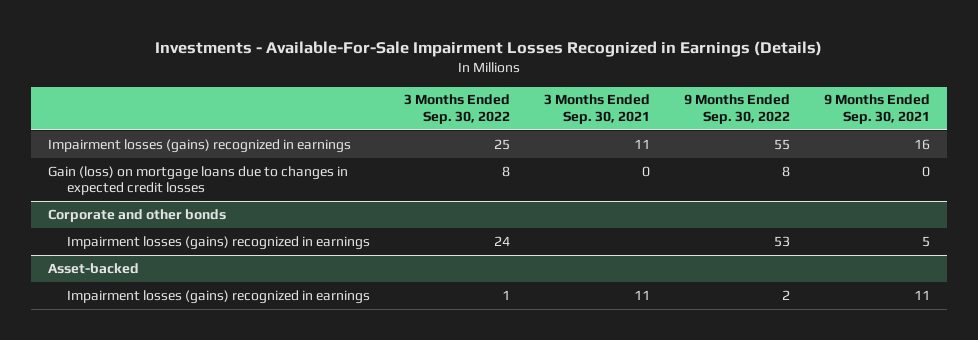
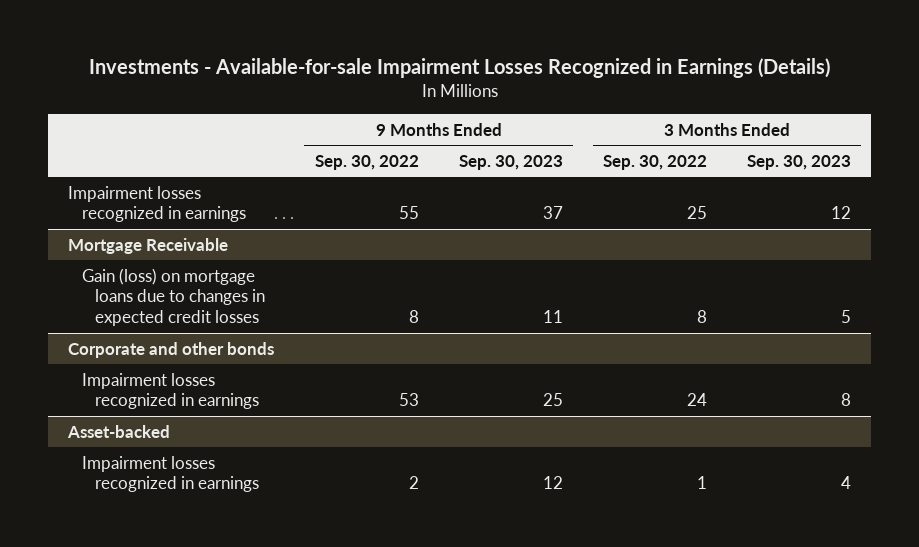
- Investments - Available-For-Sale Impairment Losses Recognized in Earnings (Details)
+ Investments - Available-for-sale Impairment Losses Recognized in Earnings (Details)
- | 3 Months Ended Sep. 30, 2022 | 3 Months Ended Sep. 30, 2021 | 9 Months Ended Sep. 30, 2022 | 9 Months Ended Sep. 30, 2021
+ | 9 Months Ended Sep. 30, 2022 | 9 Months Ended Sep. 30, 2023 | 3 Months Ended Sep. 30, 2022 | 3 Months Ended Sep. 30, 2023
- Impairment losses (gains) recognized in earnings | 25 | 11 | 55 | 16
+ Impairment losses recognized in earnings | 55 | 37 | 25 | 12
+ Mortgage Receivable
@ Corporate and other bonds
- Impairment losses (gains) recognized in earnings | 24 | | 53 | 5
+ Impairment losses recognized in earnings | 53 | 25 | 24 | 8
@ Asset-backed
- Impairment losses (gains) recognized in earnings | 1 | 11 | 2 | 11
+ Impairment losses recognized in earnings | 2 | 12 | 1 | 4

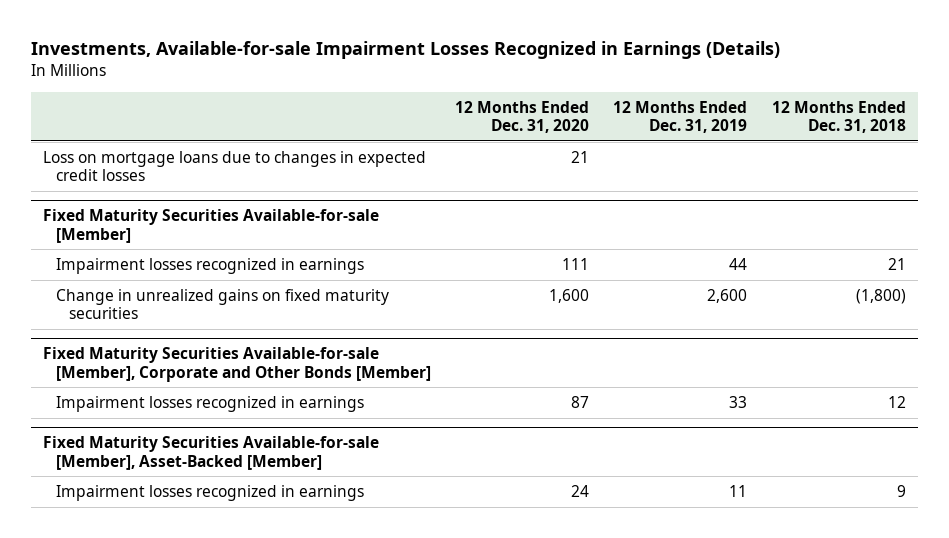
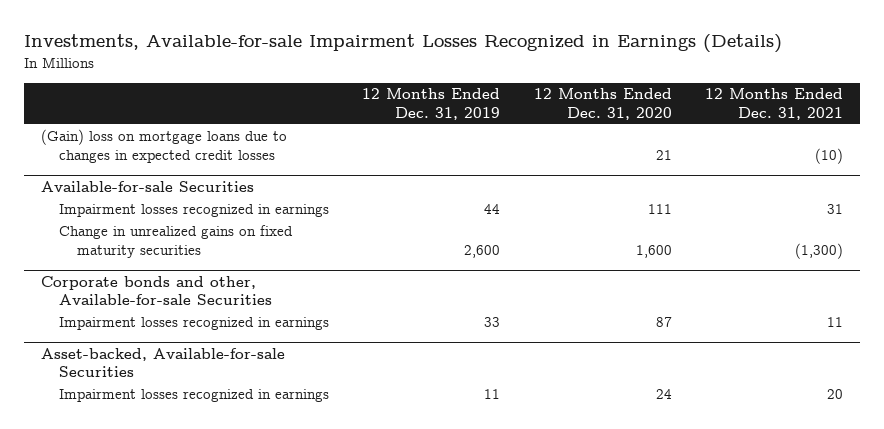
- | 12 Months Ended Dec. 31, 2020 | 12 Months Ended Dec. 31, 2019 | 12 Months Ended Dec. 31, 2018
+ | 12 Months Ended Dec. 31, 2019 | 12 Months Ended Dec. 31, 2020 | 12 Months Ended Dec. 31, 2021
- Loss on mortgage loans due to changes in expected credit losses | 21 | |
- Fixed Maturity Securities Available-for-sale [Member]
+ (Gain) loss on mortgage loans due to changes in expected credit losses | | 21 | (10)
+ Available-for-sale Securities
- Fixed Maturity Securities Available-for-sale [Member], Corporate and Other Bonds [Member]
+ Corporate bonds and other, Available-for-sale Securities
- Fixed Maturity Securities Available-for-sale [Member], Asset-Backed [Member]
+ Asset-backed, Available-for-sale Securities

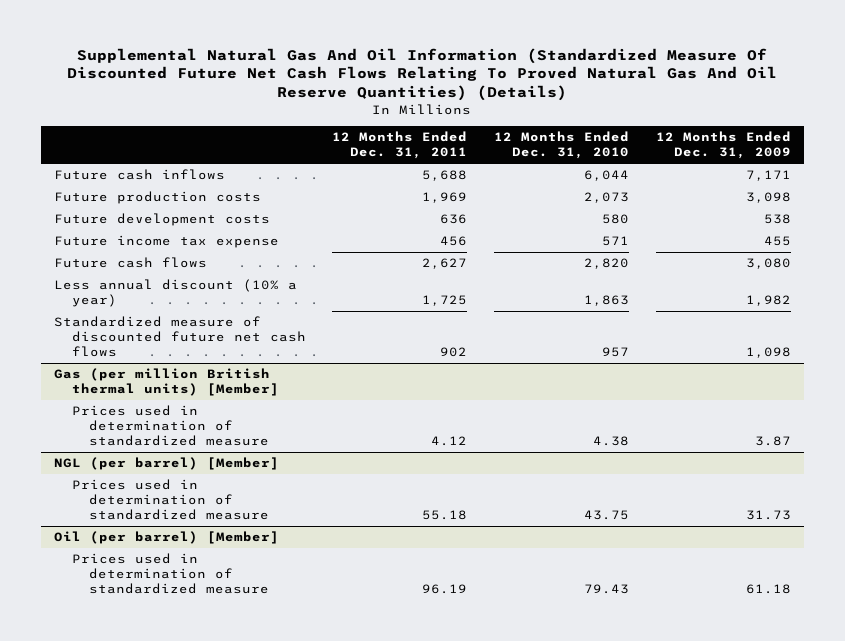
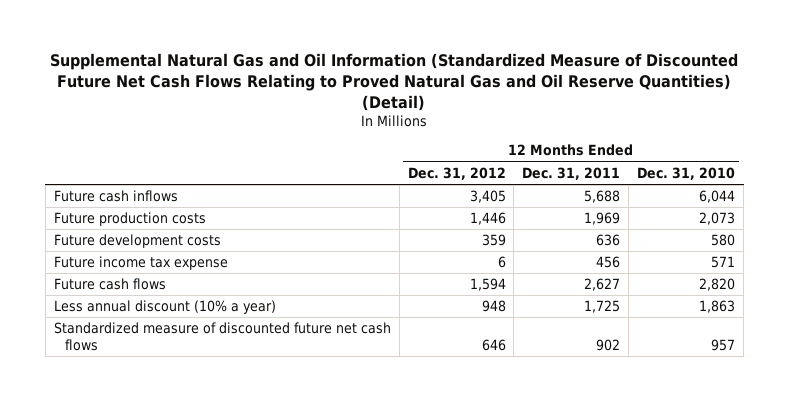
- Supplemental Natural Gas And Oil Information (Standardized Measure Of Discounted Future Net Cash Flows Relating To Proved Natural Gas And Oil Reserve Quantities) (Details)
+ Supplemental Natural Gas and Oil Information (Standardized Measure of Discounted Future Net Cash Flows Relating to Proved Natural Gas and Oil Reserve Quantities) (Detail)
- | 12 Months Ended Dec. 31, 2011 | 12 Months Ended Dec. 31, 2010 | 12 Months Ended Dec. 31, 2009
+ | 12 Months Ended Dec. 31, 2012 | 12 Months Ended Dec. 31, 2011 | 12 Months Ended Dec. 31, 2010
- Gas (per million British thermal units) [Member]
- Prices used in determination of standardized measure | 4.12 | 4.38 | 3.87
- NGL (per barrel) [Member]
- Prices used in determination of standardized measure | 55.18 | 43.75 | 31.73
- Oil (per barrel) [Member]
- Prices used in determination of standardized measure | 96.19 | 79.43 | 61.18

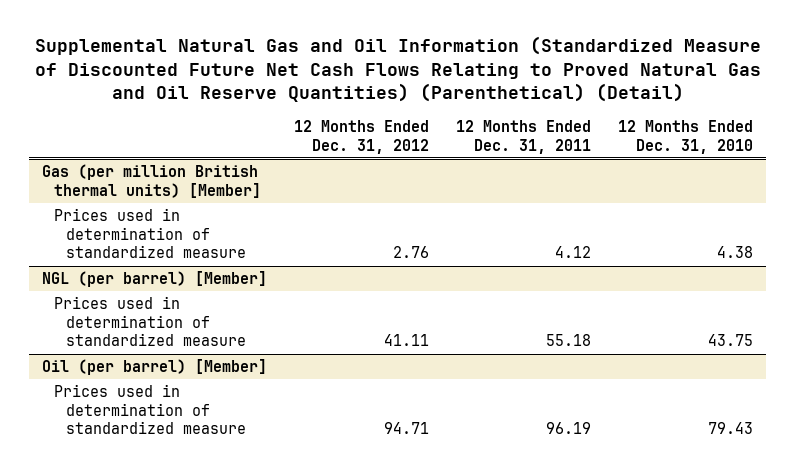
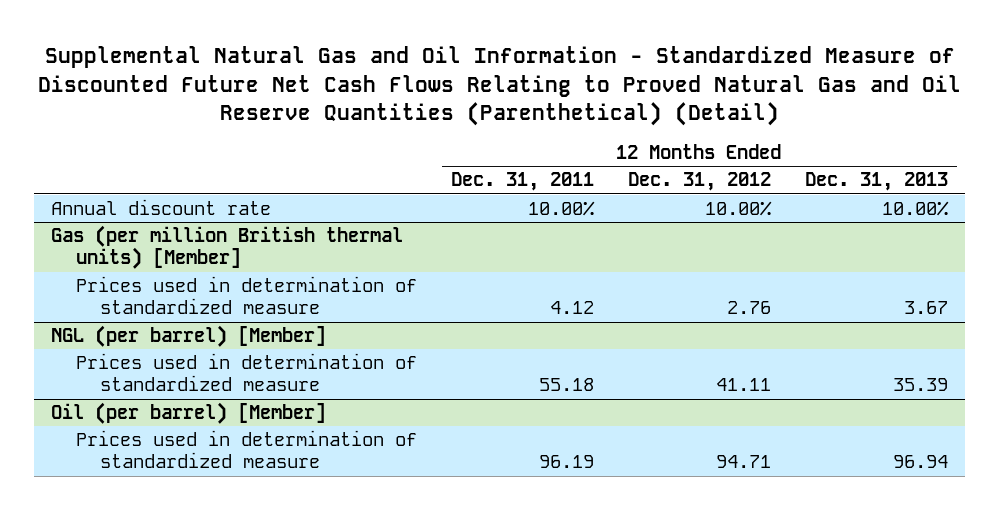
- Supplemental Natural Gas and Oil Information (Standardized Measure of Discounted Future Net Cash Flows Relating to Proved Natural Gas and Oil Reserve Quantities) (Parenthetical) (Detail)
+ Supplemental Natural Gas and Oil Information - Standardized Measure of Discounted Future Net Cash Flows Relating to Proved Natural Gas and Oil Reserve Quantities (Parenthetical) (Detail)
- | 12 Months Ended Dec. 31, 2012 | 12 Months Ended Dec. 31, 2011 | 12 Months Ended Dec. 31, 2010
+ | 12 Months Ended Dec. 31, 2011 | 12 Months Ended Dec. 31, 2012 | 12 Months Ended Dec. 31, 2013
+ Annual discount rate | 10.00% | 10.00% | 10.00%

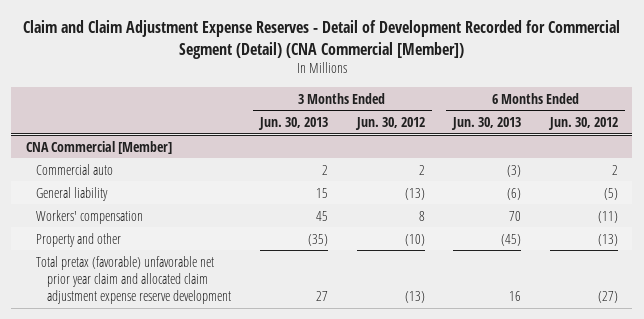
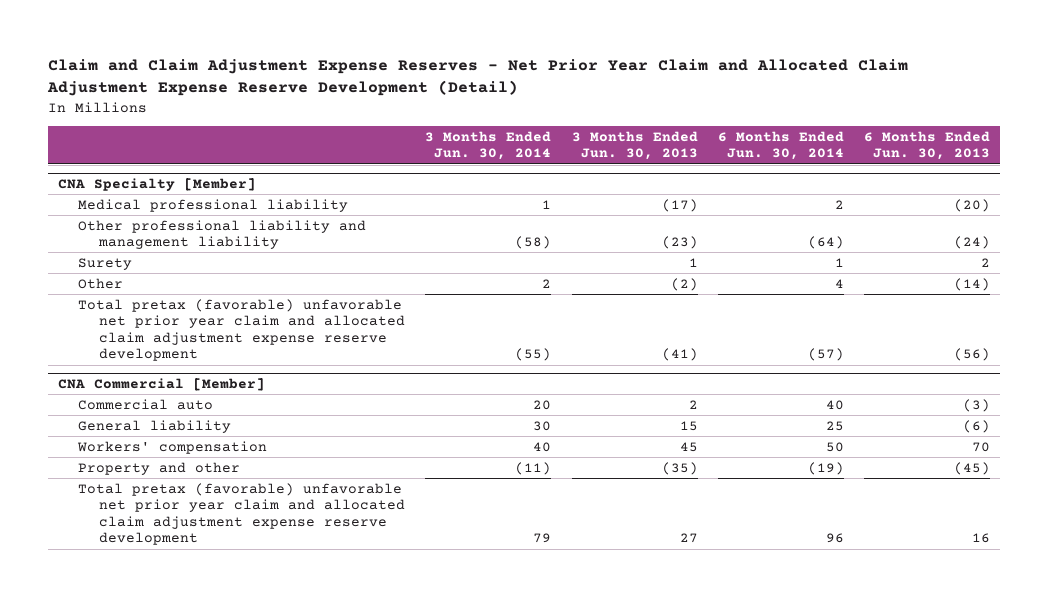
- Claim and Claim Adjustment Expense Reserves - Detail of Development Recorded for Commercial Segment (Detail) (CNA Commercial [Member])
+ Claim and Claim Adjustment Expense Reserves - Net Prior Year Claim and Allocated Claim Adjustment Expense Reserve Development (Detail)
- | 3 Months Ended Jun. 30, 2013 | 3 Months Ended Jun. 30, 2012 | 6 Months Ended Jun. 30, 2013 | 6 Months Ended Jun. 30, 2012
+ | 3 Months Ended Jun. 30, 2014 | 3 Months Ended Jun. 30, 2013 | 6 Months Ended Jun. 30, 2014 | 6 Months Ended Jun. 30, 2013
+ CNA Specialty [Member]
+ Medical professional liability | 1 | (17) | 2 | (20)
+ Other professional liability and management liability | (58) | (23) | (64) | (24)
+ Surety | | 1 | 1 | 2
+ Other | 2 | (2) | 4 | (14)
+ Total pretax (favorable) unfavorable net prior year claim and allocated claim adjustment expense reserve development | (55) | (41) | (57) | (56)

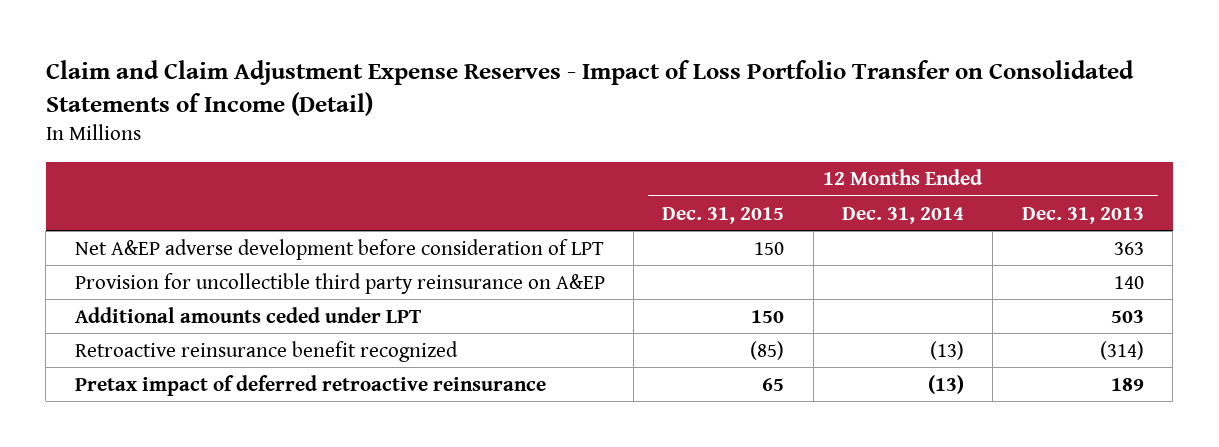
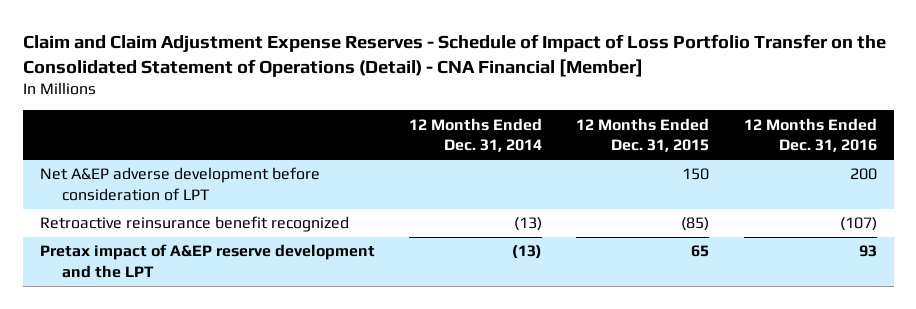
- Claim and Claim Adjustment Expense Reserves - Impact of Loss Portfolio Transfer on Consolidated Statements of Income (Detail)
+ Claim and Claim Adjustment Expense Reserves - Schedule of Impact of Loss Portfolio Transfer on the Consolidated Statement of Operations (Detail) - CNA Financial [Member]
- | 12 Months Ended Dec. 31, 2015 | 12 Months Ended Dec. 31, 2014 | 12 Months Ended Dec. 31, 2013
+ | 12 Months Ended Dec. 31, 2014 | 12 Months Ended Dec. 31, 2015 | 12 Months Ended Dec. 31, 2016
- Provision for uncollectible third party reinsurance on A&EP | | | 140
- Additional amounts ceded under LPT | 150 | | 503
- Pretax impact of deferred retroactive reinsurance | 65 | (13) | 189
+ Pretax impact of A&EP reserve development and the LPT | (13) | 65 | 93

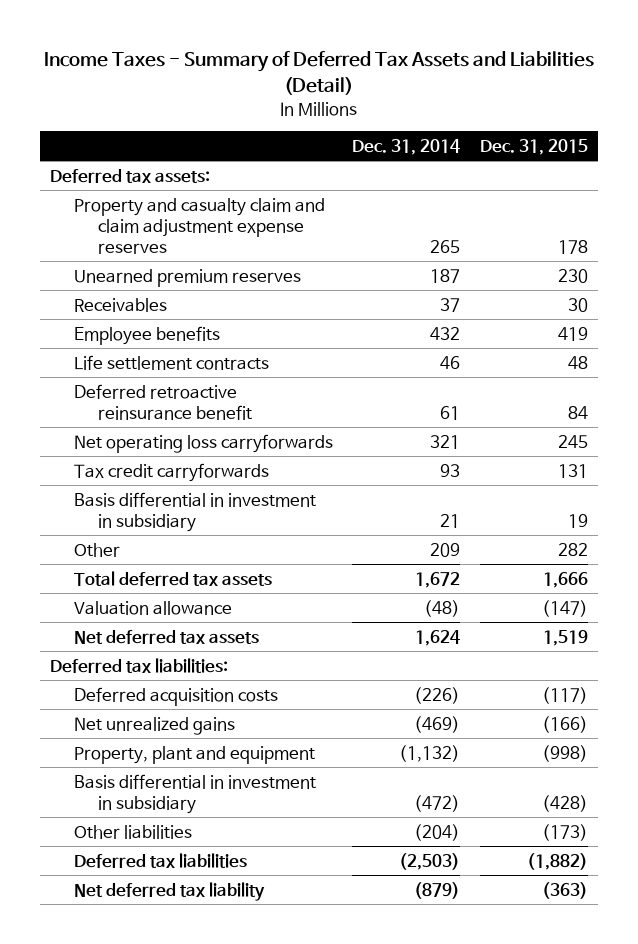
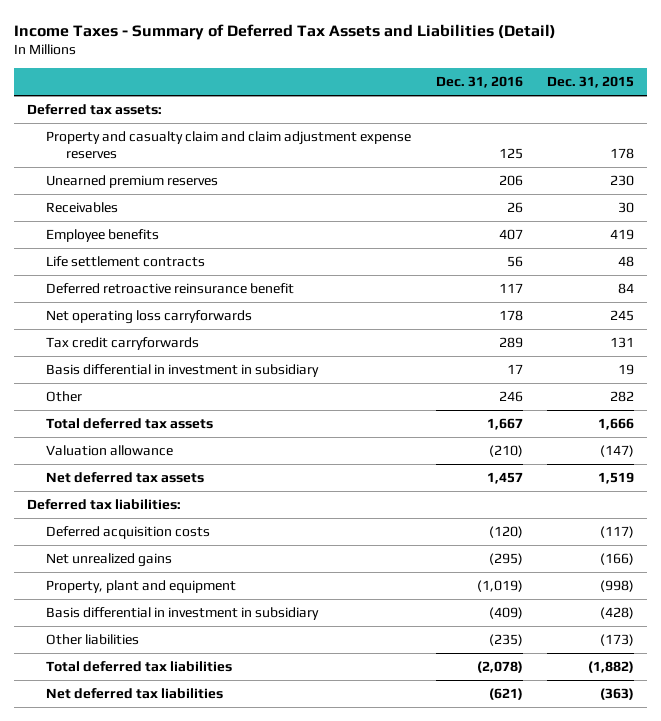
- | Dec. 31, 2014 | Dec. 31, 2015
+ | Dec. 31, 2016 | Dec. 31, 2015
- Deferred tax liabilities | (2,503) | (1,882)
- Net deferred tax liability | (879) | (363)
+ Total deferred tax liabilities | (2,078) | (1,882)
+ Net deferred tax liabilities | (621) | (363)

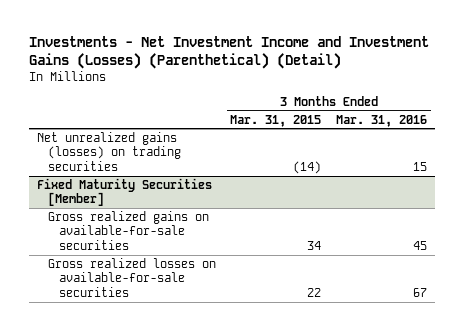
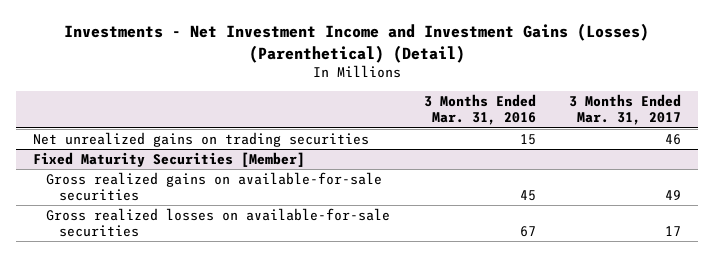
- | 3 Months Ended Mar. 31, 2015 | 3 Months Ended Mar. 31, 2016
+ | 3 Months Ended Mar. 31, 2016 | 3 Months Ended Mar. 31, 2017
- Net unrealized gains (losses) on trading securities | (14) | 15
+ Net unrealized gains on trading securities | 15 | 46

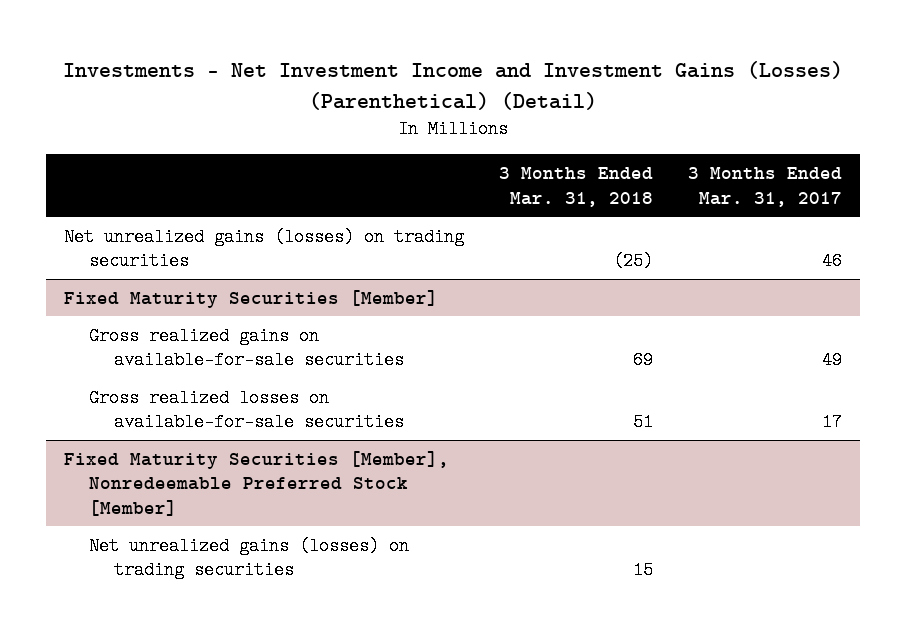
- | 3 Months Ended Mar. 31, 2016 | 3 Months Ended Mar. 31, 2017
+ | 3 Months Ended Mar. 31, 2018 | 3 Months Ended Mar. 31, 2017
- Net unrealized gains on trading securities | 15 | 46
+ Net unrealized gains (losses) on trading securities | (25) | 46
+ Fixed Maturity Securities [Member], Nonredeemable Preferred Stock [Member]
+ Net unrealized gains (losses) on trading securities | 15 |

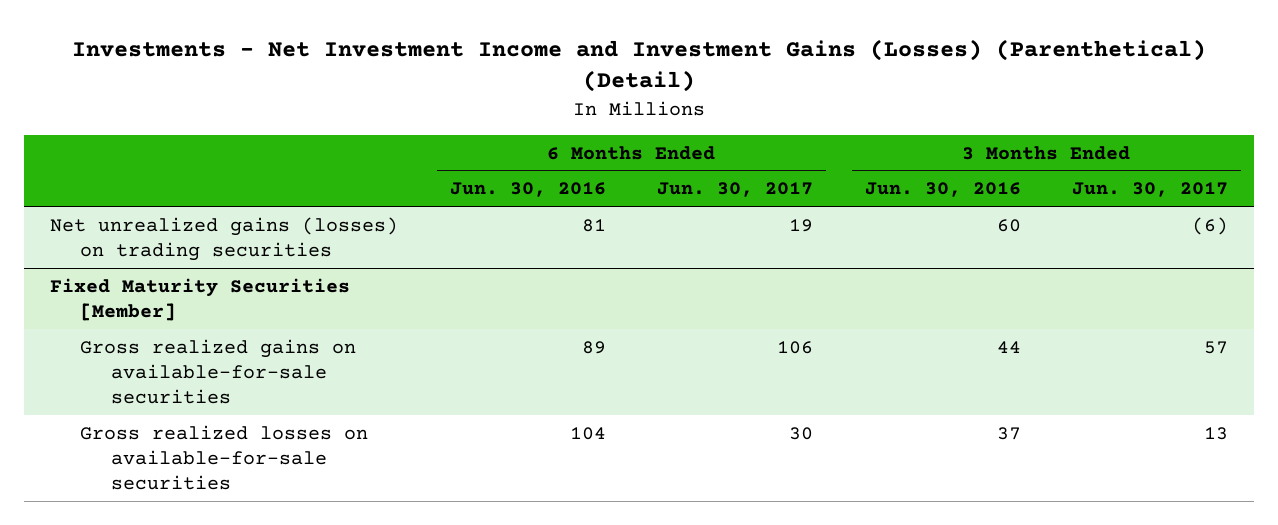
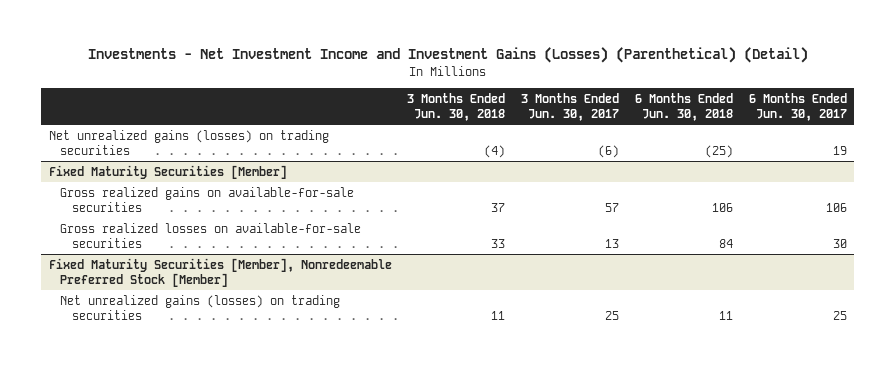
- | 6 Months Ended Jun. 30, 2016 | 6 Months Ended Jun. 30, 2017 | 3 Months Ended Jun. 30, 2016 | 3 Months Ended Jun. 30, 2017
+ | 3 Months Ended Jun. 30, 2018 | 3 Months Ended Jun. 30, 2017 | 6 Months Ended Jun. 30, 2018 | 6 Months Ended Jun. 30, 2017
+ Fixed Maturity Securities [Member], Nonredeemable Preferred Stock [Member]
+ Net unrealized gains (losses) on trading securities | 11 | 25 | 11 | 25

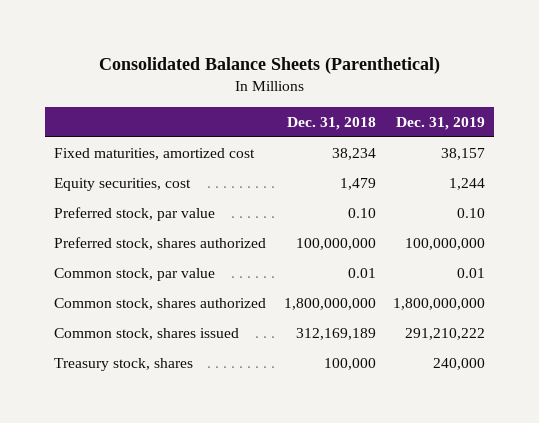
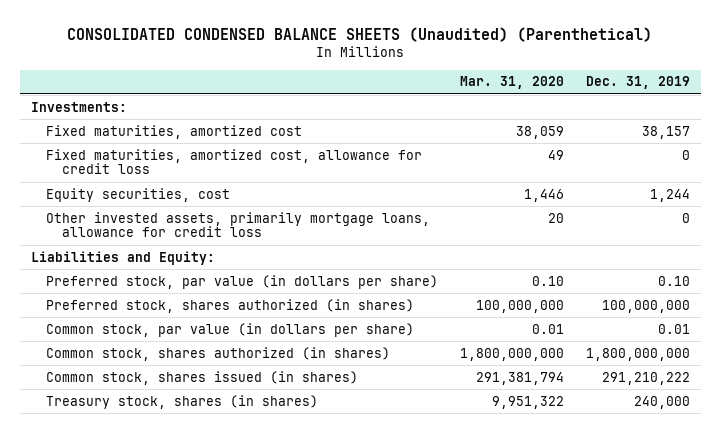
- Consolidated Balance Sheets (Parenthetical)
+ CONSOLIDATED CONDENSED BALANCE SHEETS (Unaudited) (Parenthetical)
- | Dec. 31, 2018 | Dec. 31, 2019
+ | Mar. 31, 2020 | Dec. 31, 2019
+ Investments:
+ Fixed maturities, amortized cost, allowance for credit loss | 49 | 0
- Preferred stock, par value | 0.10 | 0.10
- Preferred stock, shares authorized | 100,000,000 | 100,000,000
- Common stock, par value | 0.01 | 0.01
- Common stock, shares authorized | 1,800,000,000 | 1,800,000,000
- Common stock, shares issued | 312,169,189 | 291,210,222
- Treasury stock, shares | 100,000 | 240,000
+ Other invested assets, primarily mortgage loans, allowance for credit loss | 20 | 0
+ Liabilities and Equity:
+ Preferred stock, par value (in dollars per share) | 0.10 | 0.10
+ Preferred stock, shares authorized (in shares) | 100,000,000 | 100,000,000
+ Common stock, par value (in dollars per share) | 0.01 | 0.01
+ Common stock, shares authorized (in shares) | 1,800,000,000 | 1,800,000,000
+ Common stock, shares issued (in shares) | 291,381,794 | 291,210,222
+ Treasury stock, shares (in shares) | 9,951,322 | 240,000

